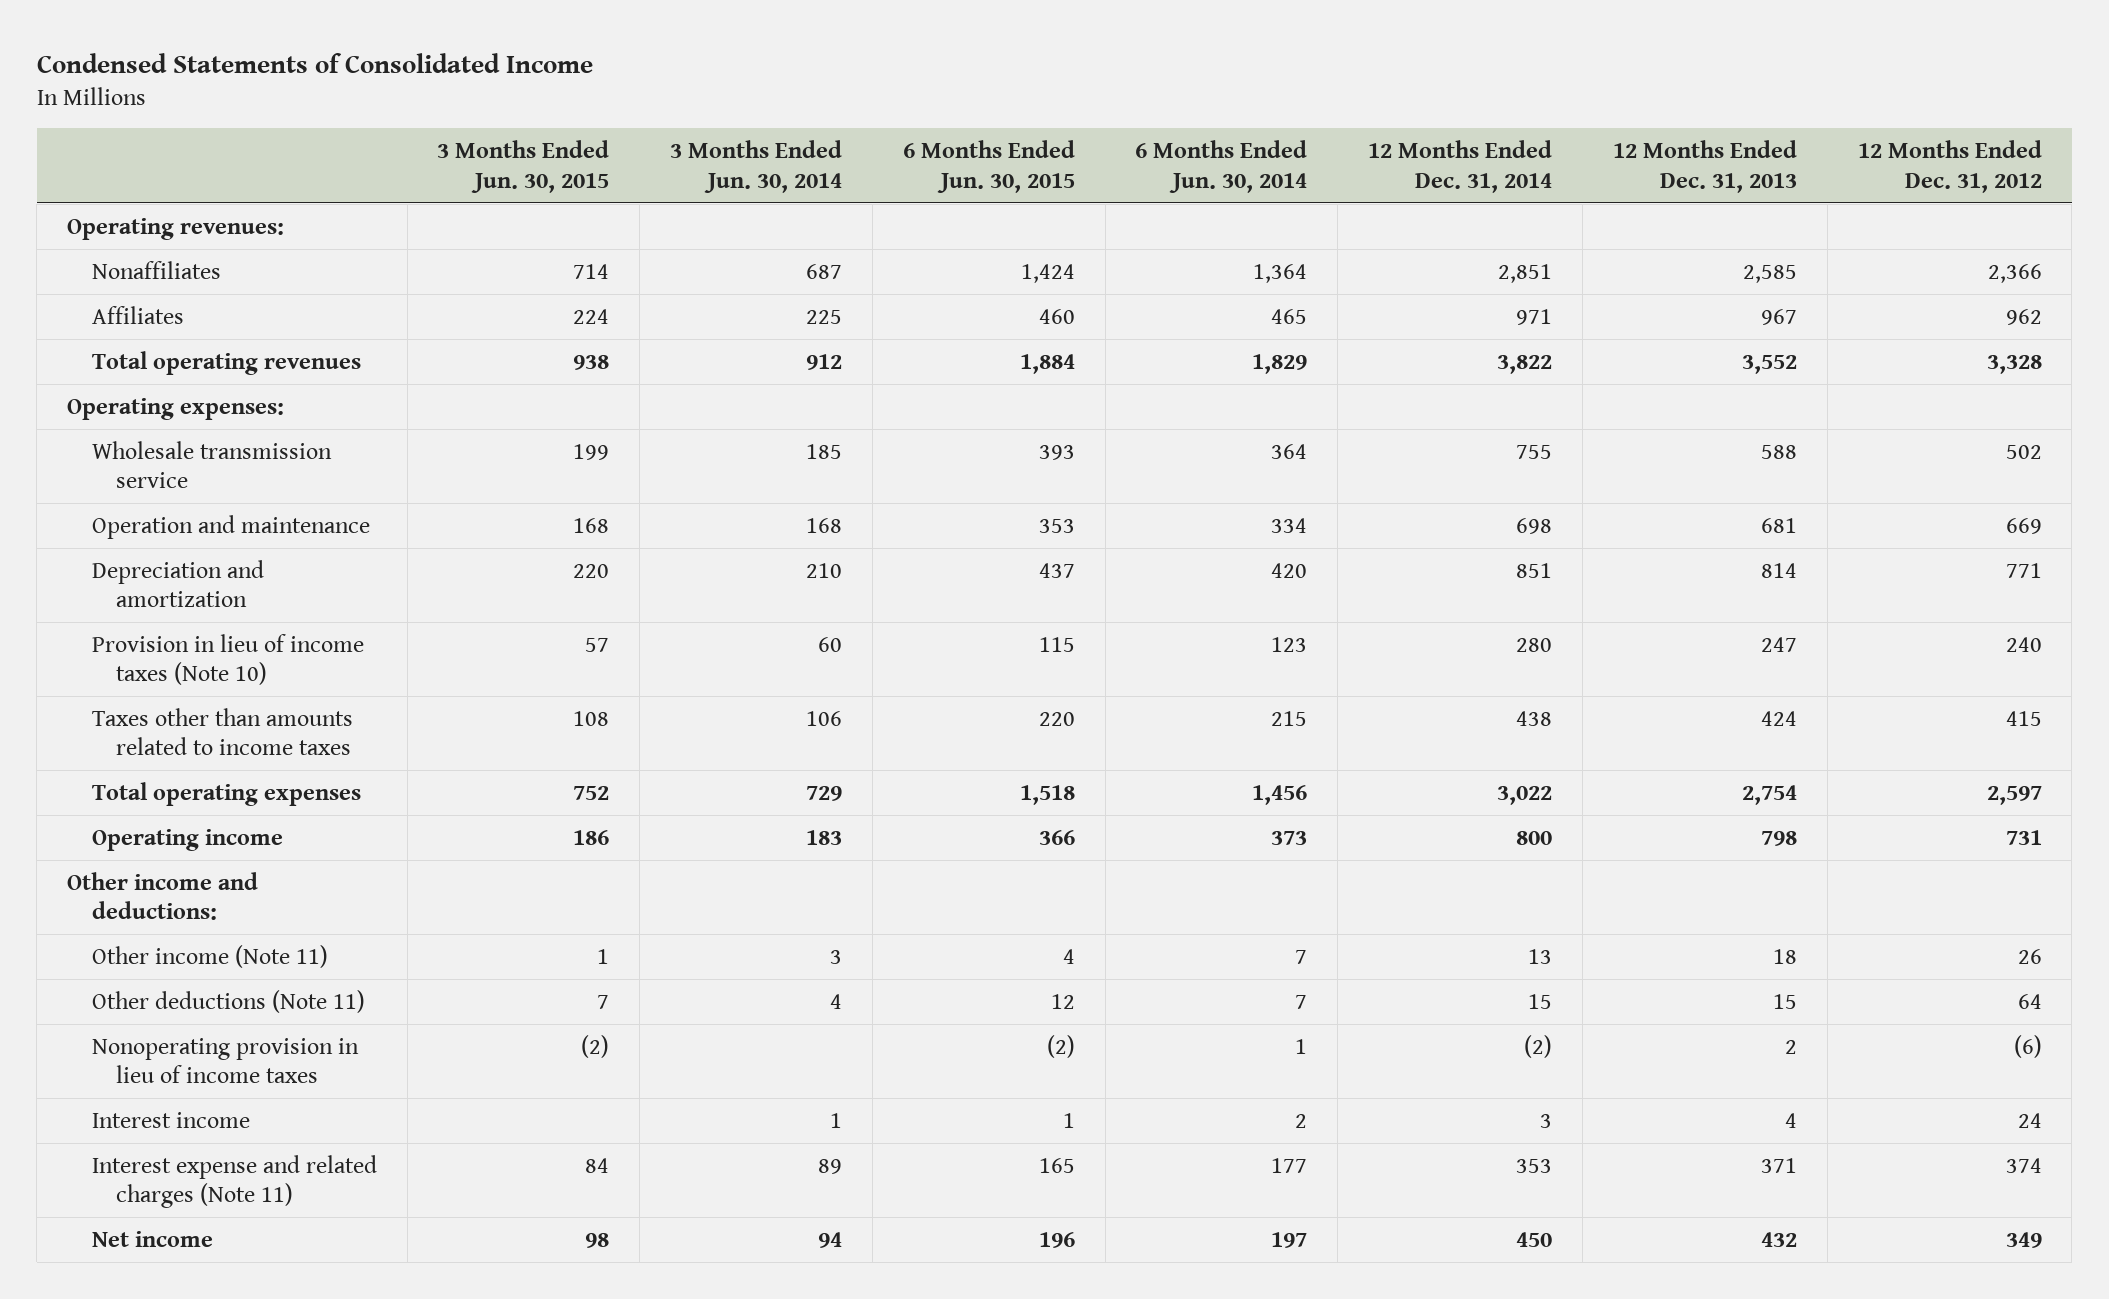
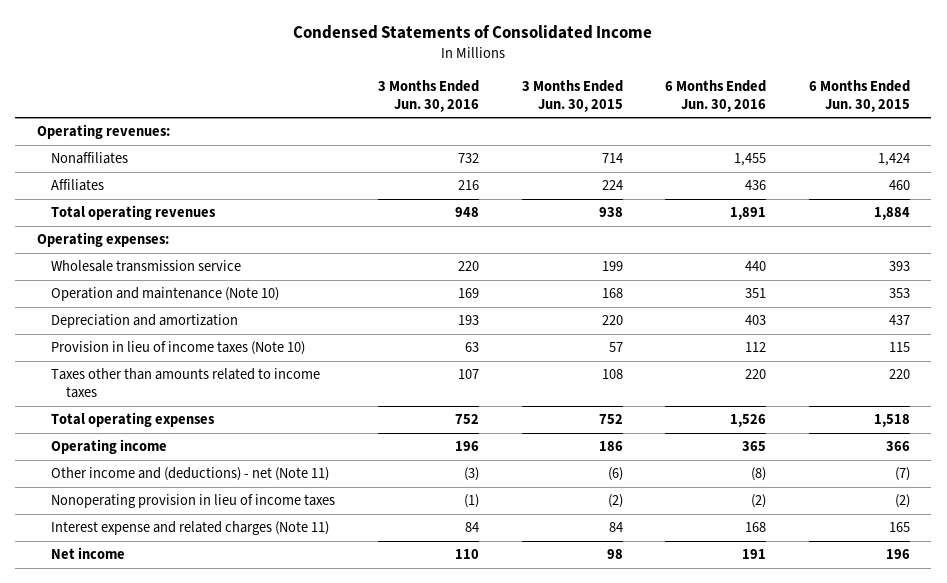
- | 3 Months Ended Jun. 30, 2015 | 3 Months Ended Jun. 30, 2014 | 6 Months Ended Jun. 30, 2015 | 6 Months Ended Jun. 30, 2014 | 12 Months Ended Dec. 31, 2014 | 12 Months Ended Dec. 31, 2013 | 12 Months Ended Dec. 31, 2012
+ | 3 Months Ended Jun. 30, 2016 | 3 Months Ended Jun. 30, 2015 | 6 Months Ended Jun. 30, 2016 | 6 Months Ended Jun. 30, 2015
- Operation and maintenance | 168 | 168 | 353 | 334 | 698 | 681 | 669
+ Operation and maintenance (Note 10) | 169 | 168 | 351 | 353
- Other income and deductions:
- Other income (Note 11) | 1 | 3 | 4 | 7 | 13 | 18 | 26
- Other deductions (Note 11) | 7 | 4 | 12 | 7 | 15 | 15 | 64
+ Other income and (deductions) - net (Note 11) | (3) | (6) | (8) | (7)
- Interest income | | 1 | 1 | 2 | 3 | 4 | 24

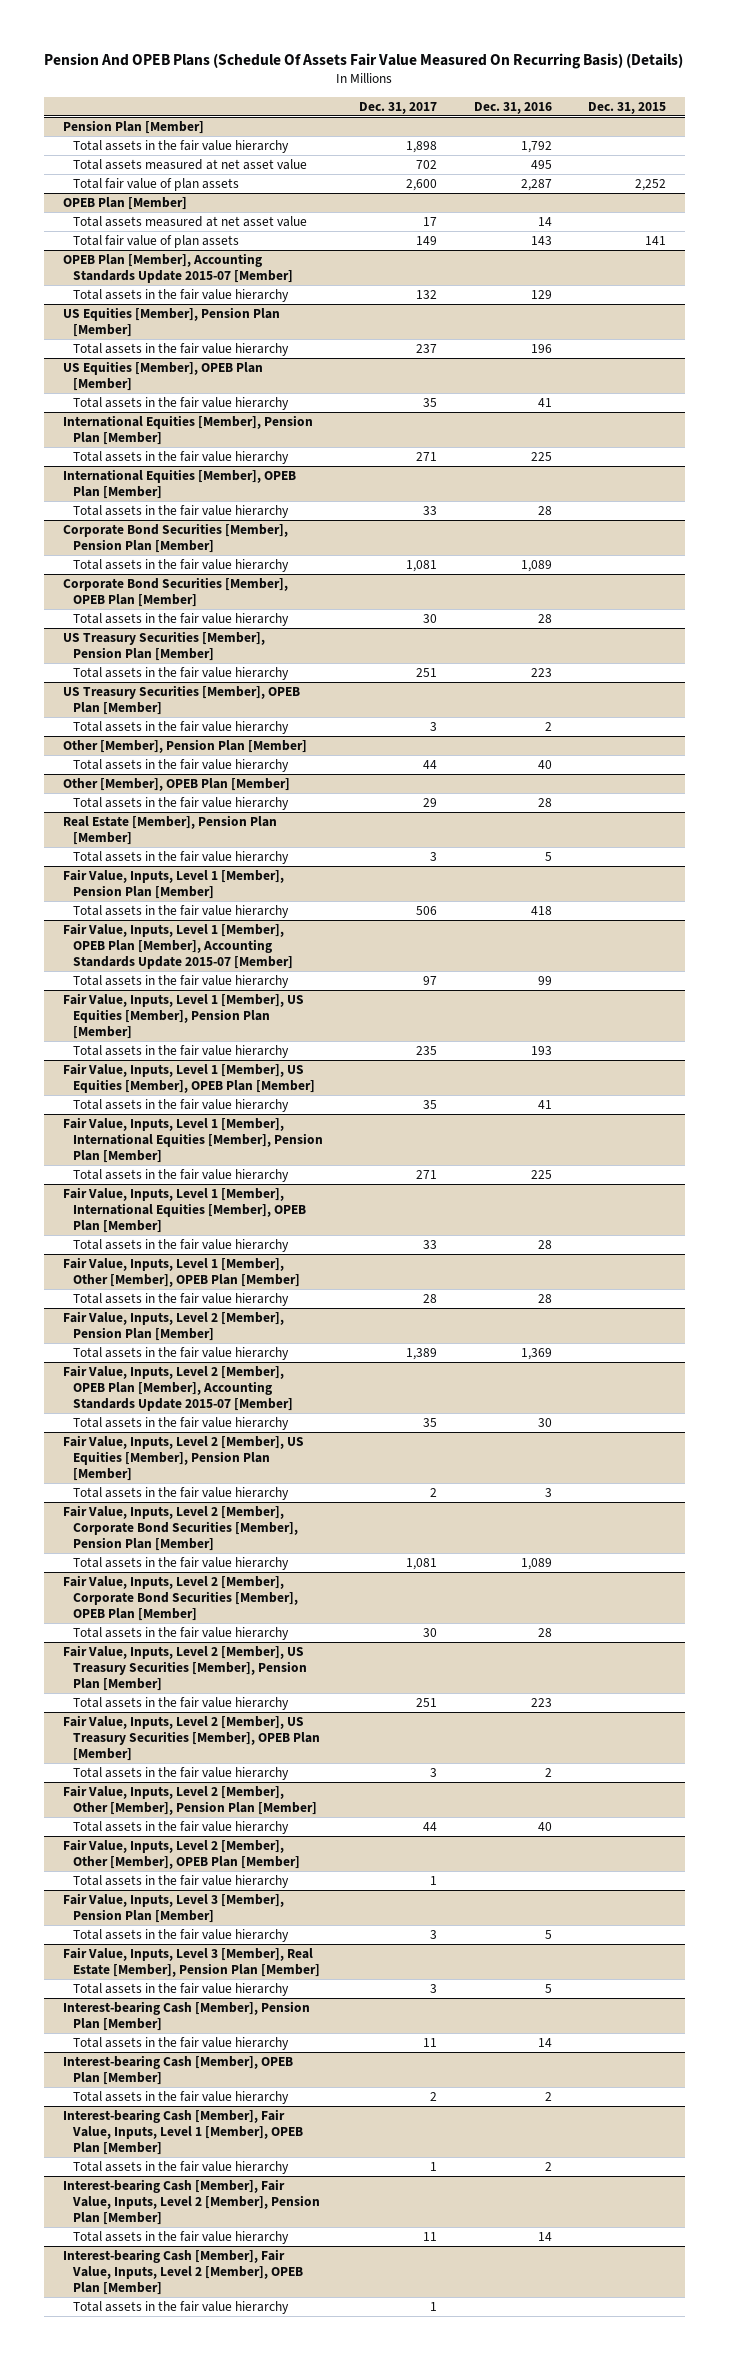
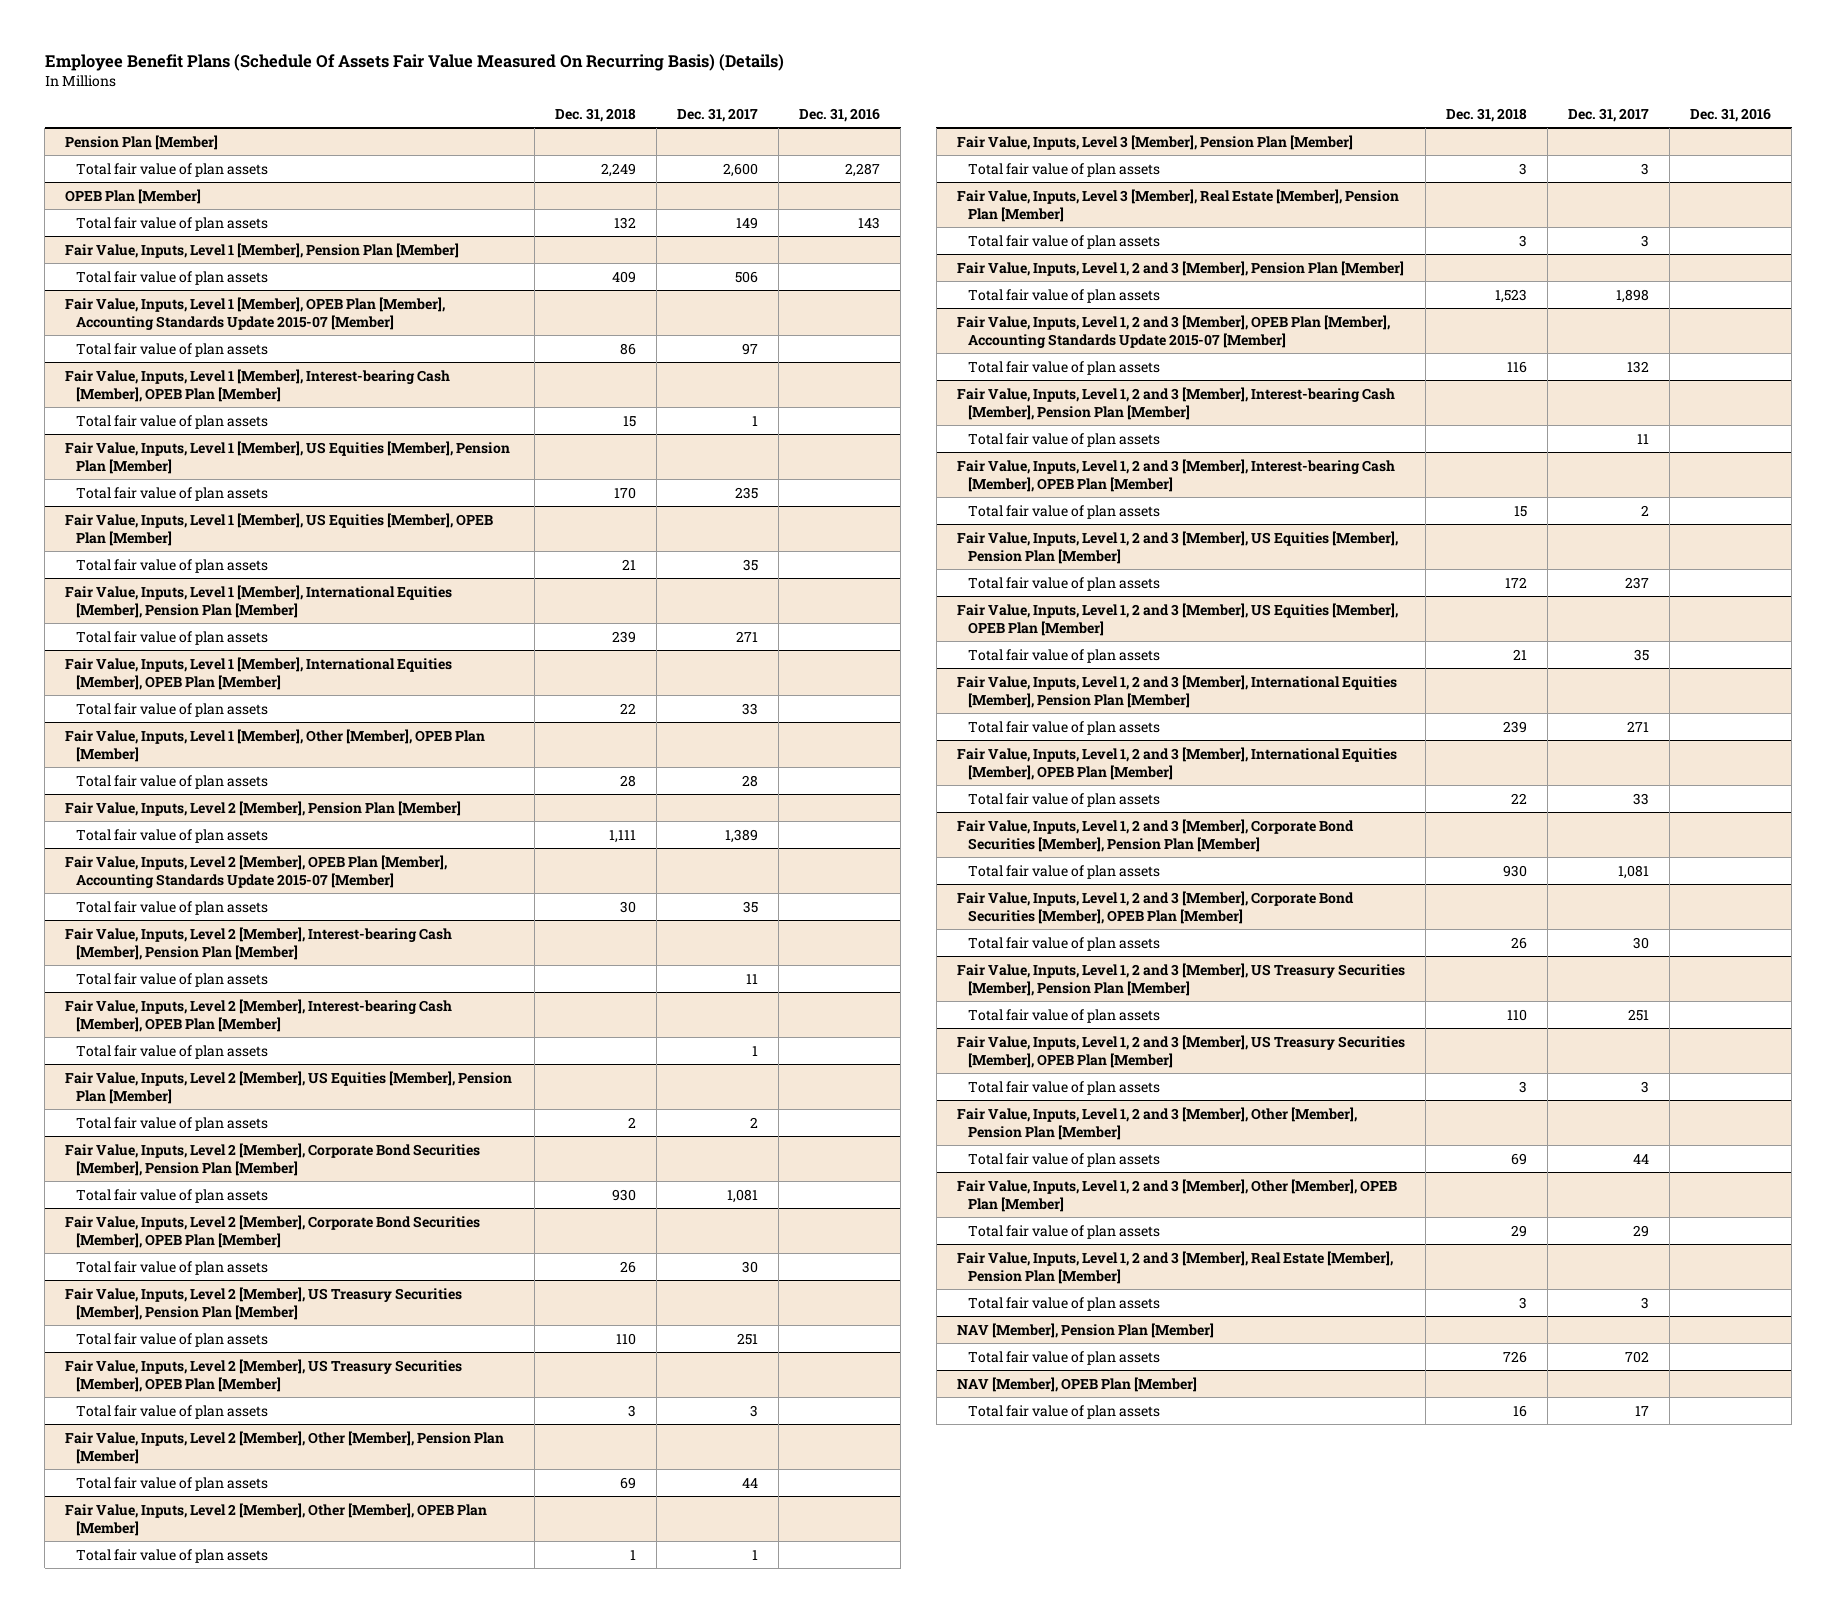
- Pension And OPEB Plans (Schedule Of Assets Fair Value Measured On Recurring Basis) (Details)
+ Employee Benefit Plans (Schedule Of Assets Fair Value Measured On Recurring Basis) (Details)
- | Dec. 31, 2017 | Dec. 31, 2016 | Dec. 31, 2015
+ | Dec. 31, 2018 | Dec. 31, 2017 | Dec. 31, 2016
@ Pension Plan [Member]
- Total assets in the fair value hierarchy | 1,898 | 1,792 |
- Total assets measured at net asset value | 702 | 495 |
@ OPEB Plan [Member]
- Total assets measured at net asset value | 17 | 14 |
- OPEB Plan [Member], Accounting Standards Update 2015-07 [Member]
- Total assets in the fair value hierarchy | 132 | 129 |
- US Equities [Member], Pension Plan [Member]
- Total assets in the fair value hierarchy | 237 | 196 |
- US Equities [Member], OPEB Plan [Member]
- Total assets in the fair value hierarchy | 35 | 41 |
- International Equities [Member], Pension Plan [Member]
- Total assets in the fair value hierarchy | 271 | 225 |
- International Equities [Member], OPEB Plan [Member]
- Total assets in the fair value hierarchy | 33 | 28 |
- Corporate Bond Securities [Member], Pension Plan [Member]
- Total assets in the fair value hierarchy | 1,081 | 1,089 |
- Corporate Bond Securities [Member], OPEB Plan [Member]
- Total assets in the fair value hierarchy | 30 | 28 |
- US Treasury Securities [Member], Pension Plan [Member]
- Total assets in the fair value hierarchy | 251 | 223 |
- US Treasury Securities [Member], OPEB Plan [Member]
- Total assets in the fair value hierarchy | 3 | 2 |
- Other [Member], Pension Plan [Member]
- Total assets in the fair value hierarchy | 44 | 40 |
- Other [Member], OPEB Plan [Member]
- Total assets in the fair value hierarchy | 29 | 28 |
- Real Estate [Member], Pension Plan [Member]
- Total assets in the fair value hierarchy | 3 | 5 |
@ Fair Value, Inputs, Level 1 [Member], Pension Plan [Member]
- Total assets in the fair value hierarchy | 506 | 418 |
+ Total fair value of plan assets | 409 | 506 |
@ Fair Value, Inputs, Level 1 [Member], OPEB Plan [Member], Accounting Standards Update 2015-07 [Member]
- Total assets in the fair value hierarchy | 97 | 99 |
+ Total fair value of plan assets | 86 | 97 |
+ Fair Value, Inputs, Level 1 [Member], Interest-bearing Cash [Member], OPEB Plan [Member]
+ Total fair value of plan assets | 15 | 1 |
@ Fair Value, Inputs, Level 1 [Member], US Equities [Member], Pension Plan [Member]
- Total assets in the fair value hierarchy | 235 | 193 |
+ Total fair value of plan assets | 170 | 235 |
@ Fair Value, Inputs, Level 1 [Member], US Equities [Member], OPEB Plan [Member]
- Total assets in the fair value hierarchy | 35 | 41 |
+ Total fair value of plan assets | 21 | 35 |
@ Fair Value, Inputs, Level 1 [Member], International Equities [Member], Pension Plan [Member]
- Total assets in the fair value hierarchy | 271 | 225 |
+ Total fair value of plan assets | 239 | 271 |
@ Fair Value, Inputs, Level 1 [Member], International Equities [Member], OPEB Plan [Member]
- Total assets in the fair value hierarchy | 33 | 28 |
+ Total fair value of plan assets | 22 | 33 |
@ Fair Value, Inputs, Level 1 [Member], Other [Member], OPEB Plan [Member]
- Total assets in the fair value hierarchy | 28 | 28 |
+ Total fair value of plan assets | 28 | 28 |
@ Fair Value, Inputs, Level 2 [Member], Pension Plan [Member]
- Total assets in the fair value hierarchy | 1,389 | 1,369 |
+ Total fair value of plan assets | 1,111 | 1,389 |
@ Fair Value, Inputs, Level 2 [Member], OPEB Plan [Member], Accounting Standards Update 2015-07 [Member]
- Total assets in the fair value hierarchy | 35 | 30 |
+ Total fair value of plan assets | 30 | 35 |
+ Fair Value, Inputs, Level 2 [Member], Interest-bearing Cash [Member], Pension Plan [Member]
+ Total fair value of plan assets | | 11 |
+ Fair Value, Inputs, Level 2 [Member], Interest-bearing Cash [Member], OPEB Plan [Member]
+ Total fair value of plan assets | | 1 |
@ Fair Value, Inputs, Level 2 [Member], US Equities [Member], Pension Plan [Member]
- Total assets in the fair value hierarchy | 2 | 3 |
+ Total fair value of plan assets | 2 | 2 |
@ Fair Value, Inputs, Level 2 [Member], Corporate Bond Securities [Member], Pension Plan [Member]
- Total assets in the fair value hierarchy | 1,081 | 1,089 |
+ Total fair value of plan assets | 930 | 1,081 |
@ Fair Value, Inputs, Level 2 [Member], Corporate Bond Securities [Member], OPEB Plan [Member]
- Total assets in the fair value hierarchy | 30 | 28 |
+ Total fair value of plan assets | 26 | 30 |
@ Fair Value, Inputs, Level 2 [Member], US Treasury Securities [Member], Pension Plan [Member]
- Total assets in the fair value hierarchy | 251 | 223 |
+ Total fair value of plan assets | 110 | 251 |
@ Fair Value, Inputs, Level 2 [Member], US Treasury Securities [Member], OPEB Plan [Member]
- Total assets in the fair value hierarchy | 3 | 2 |
+ Total fair value of plan assets | 3 | 3 |
@ Fair Value, Inputs, Level 2 [Member], Other [Member], Pension Plan [Member]
- Total assets in the fair value hierarchy | 44 | 40 |
+ Total fair value of plan assets | 69 | 44 |
@ Fair Value, Inputs, Level 2 [Member], Other [Member], OPEB Plan [Member]
- Total assets in the fair value hierarchy | 1 | |
+ Total fair value of plan assets | 1 | 1 |
@ Fair Value, Inputs, Level 3 [Member], Pension Plan [Member]
- Total assets in the fair value hierarchy | 3 | 5 |
+ Total fair value of plan assets | 3 | 3 |
@ Fair Value, Inputs, Level 3 [Member], Real Estate [Member], Pension Plan [Member]
- Total assets in the fair value hierarchy | 3 | 5 |
- Interest-bearing Cash [Member], Pension Plan [Member]
- Total assets in the fair value hierarchy | 11 | 14 |
- Interest-bearing Cash [Member], OPEB Plan [Member]
- Total assets in the fair value hierarchy | 2 | 2 |
- Interest-bearing Cash [Member], Fair Value, Inputs, Level 1 [Member], OPEB Plan [Member]
- Total assets in the fair value hierarchy | 1 | 2 |
- Interest-bearing Cash [Member], Fair Value, Inputs, Level 2 [Member], Pension Plan [Member]
- Total assets in the fair value hierarchy | 11 | 14 |
- Interest-bearing Cash [Member], Fair Value, Inputs, Level 2 [Member], OPEB Plan [Member]
- Total assets in the fair value hierarchy | 1 | |
@ Fair Value, Inputs, Level 3 [Member], Real Estate [Member], Pension Plan [Member]
+ Total fair value of plan assets | 3 | 3 |
+ Fair Value, Inputs, Level 1, 2 and 3 [Member], Pension Plan [Member]
+ Total fair value of plan assets | 1,523 | 1,898 |
+ Fair Value, Inputs, Level 1, 2 and 3 [Member], OPEB Plan [Member], Accounting Standards Update 2015-07 [Member]
+ Total fair value of plan assets | 116 | 132 |
+ Fair Value, Inputs, Level 1, 2 and 3 [Member], Interest-bearing Cash [Member], Pension Plan [Member]
+ Total fair value of plan assets | | 11 |
+ Fair Value, Inputs, Level 1, 2 and 3 [Member], Interest-bearing Cash [Member], OPEB Plan [Member]
+ Total fair value of plan assets | 15 | 2 |
+ Fair Value, Inputs, Level 1, 2 and 3 [Member], US Equities [Member], Pension Plan [Member]
+ Total fair value of plan assets | 172 | 237 |
+ Fair Value, Inputs, Level 1, 2 and 3 [Member], US Equities [Member], OPEB Plan [Member]
+ Total fair value of plan assets | 21 | 35 |
+ Fair Value, Inputs, Level 1, 2 and 3 [Member], International Equities [Member], Pension Plan [Member]
+ Total fair value of plan assets | 239 | 271 |
+ Fair Value, Inputs, Level 1, 2 and 3 [Member], International Equities [Member], OPEB Plan [Member]
+ Total fair value of plan assets | 22 | 33 |
+ Fair Value, Inputs, Level 1, 2 and 3 [Member], Corporate Bond Securities [Member], Pension Plan [Member]
+ Total fair value of plan assets | 930 | 1,081 |
+ Fair Value, Inputs, Level 1, 2 and 3 [Member], Corporate Bond Securities [Member], OPEB Plan [Member]
+ Total fair value of plan assets | 26 | 30 |
+ Fair Value, Inputs, Level 1, 2 and 3 [Member], US Treasury Securities [Member], Pension Plan [Member]
+ Total fair value of plan assets | 110 | 251 |
+ Fair Value, Inputs, Level 1, 2 and 3 [Member], US Treasury Securities [Member], OPEB Plan [Member]
+ Total fair value of plan assets | 3 | 3 |
+ Fair Value, Inputs, Level 1, 2 and 3 [Member], Other [Member], Pension Plan [Member]
+ Total fair value of plan assets | 69 | 44 |
+ Fair Value, Inputs, Level 1, 2 and 3 [Member], Other [Member], OPEB Plan [Member]
+ Total fair value of plan assets | 29 | 29 |
+ Fair Value, Inputs, Level 1, 2 and 3 [Member], Real Estate [Member], Pension Plan [Member]
+ Total fair value of plan assets | 3 | 3 |
+ NAV [Member], Pension Plan [Member]
+ Total fair value of plan assets | 726 | 702 |
+ NAV [Member], OPEB Plan [Member]
+ Total fair value of plan assets | 16 | 17 |

